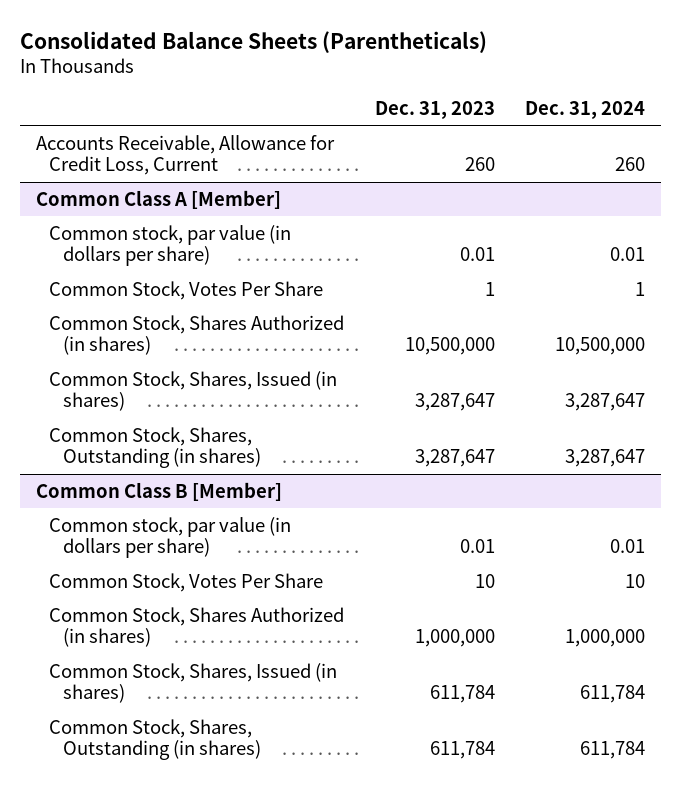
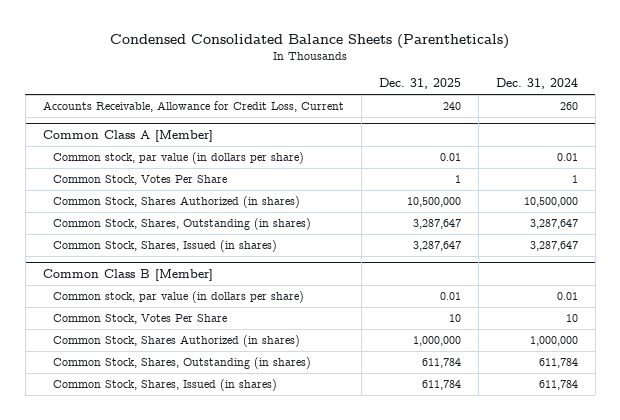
- Consolidated Balance Sheets (Parentheticals)
+ Condensed Consolidated Balance Sheets (Parentheticals)
- | Dec. 31, 2023 | Dec. 31, 2024
+ | Dec. 31, 2025 | Dec. 31, 2024
@ Common Class A [Member]
moved down: Common Stock, Shares, Issued (in shares) | 3,287,647 | 3,287,647
@ Common Class B [Member]
moved down: Common Stock, Shares, Issued (in shares) | 611,784 | 611,784

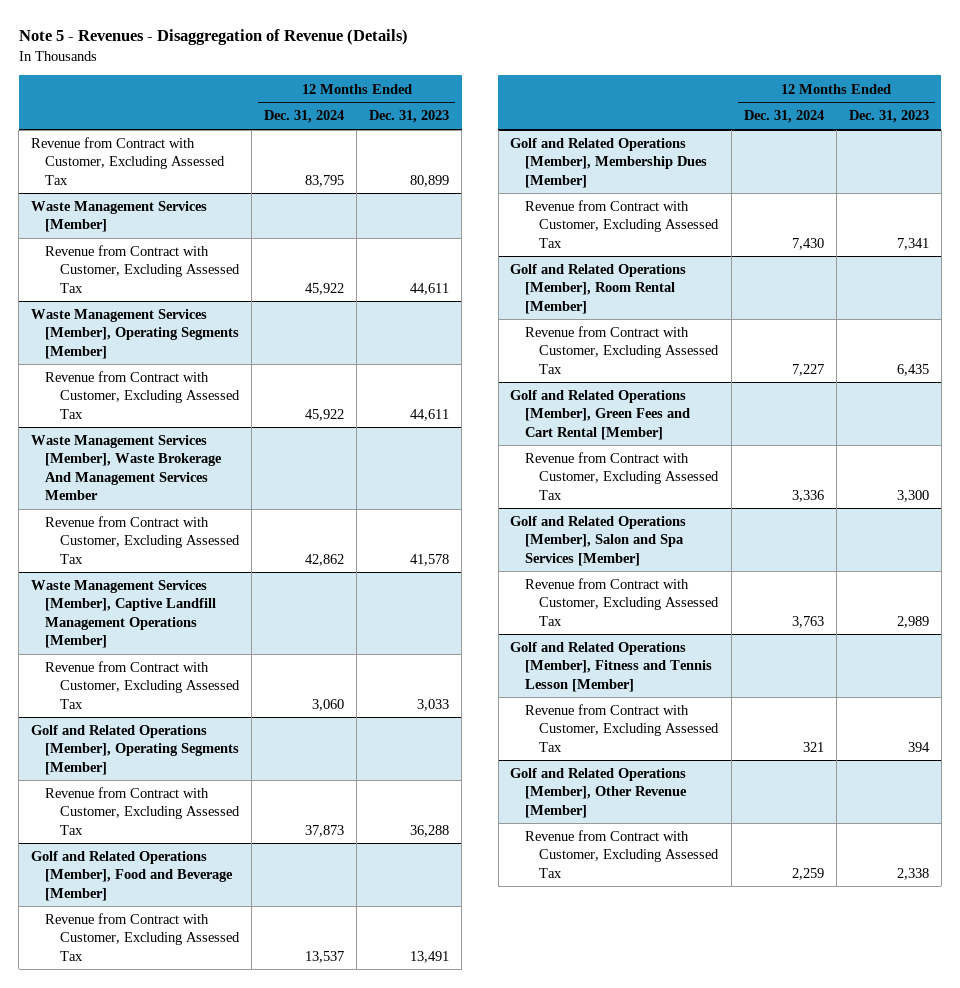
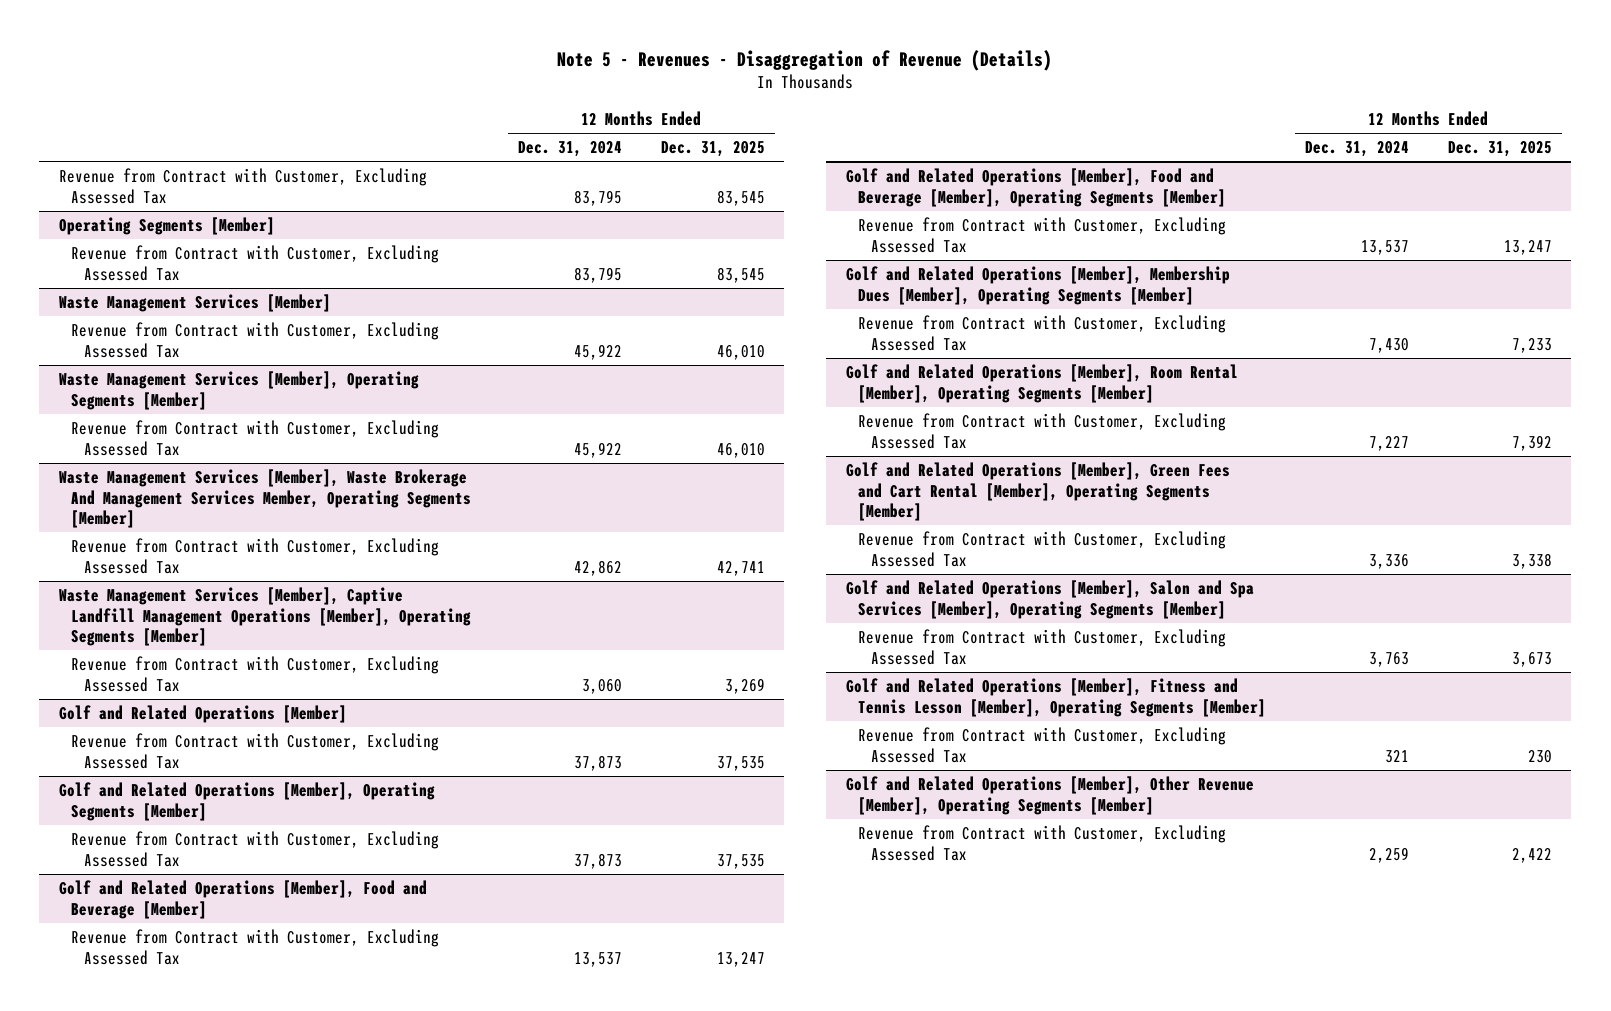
- | 12 Months Ended Dec. 31, 2024 | 12 Months Ended Dec. 31, 2023
+ | 12 Months Ended Dec. 31, 2024 | 12 Months Ended Dec. 31, 2025
+ Operating Segments [Member]
+ Revenue from Contract with Customer, Excluding Assessed Tax | 83,795 | 83,545
- Waste Management Services [Member], Waste Brokerage And Management Services Member
+ Waste Management Services [Member], Waste Brokerage And Management Services Member, Operating Segments [Member]
- Waste Management Services [Member], Captive Landfill Management Operations [Member]
+ Waste Management Services [Member], Captive Landfill Management Operations [Member], Operating Segments [Member]
+ Golf and Related Operations [Member]
+ Revenue from Contract with Customer, Excluding Assessed Tax | 37,873 | 37,535
- Golf and Related Operations [Member], Membership Dues [Member]
+ Golf and Related Operations [Member], Food and Beverage [Member], Operating Segments [Member]
+ Revenue from Contract with Customer, Excluding Assessed Tax | 13,537 | 13,247
+ Golf and Related Operations [Member], Membership Dues [Member], Operating Segments [Member]
- Golf and Related Operations [Member], Room Rental [Member]
+ Golf and Related Operations [Member], Room Rental [Member], Operating Segments [Member]
- Golf and Related Operations [Member], Green Fees and Cart Rental [Member]
+ Golf and Related Operations [Member], Green Fees and Cart Rental [Member], Operating Segments [Member]
- Golf and Related Operations [Member], Salon and Spa Services [Member]
+ Golf and Related Operations [Member], Salon and Spa Services [Member], Operating Segments [Member]
- Golf and Related Operations [Member], Fitness and Tennis Lesson [Member]
+ Golf and Related Operations [Member], Fitness and Tennis Lesson [Member], Operating Segments [Member]
- Golf and Related Operations [Member], Other Revenue [Member]
+ Golf and Related Operations [Member], Other Revenue [Member], Operating Segments [Member]

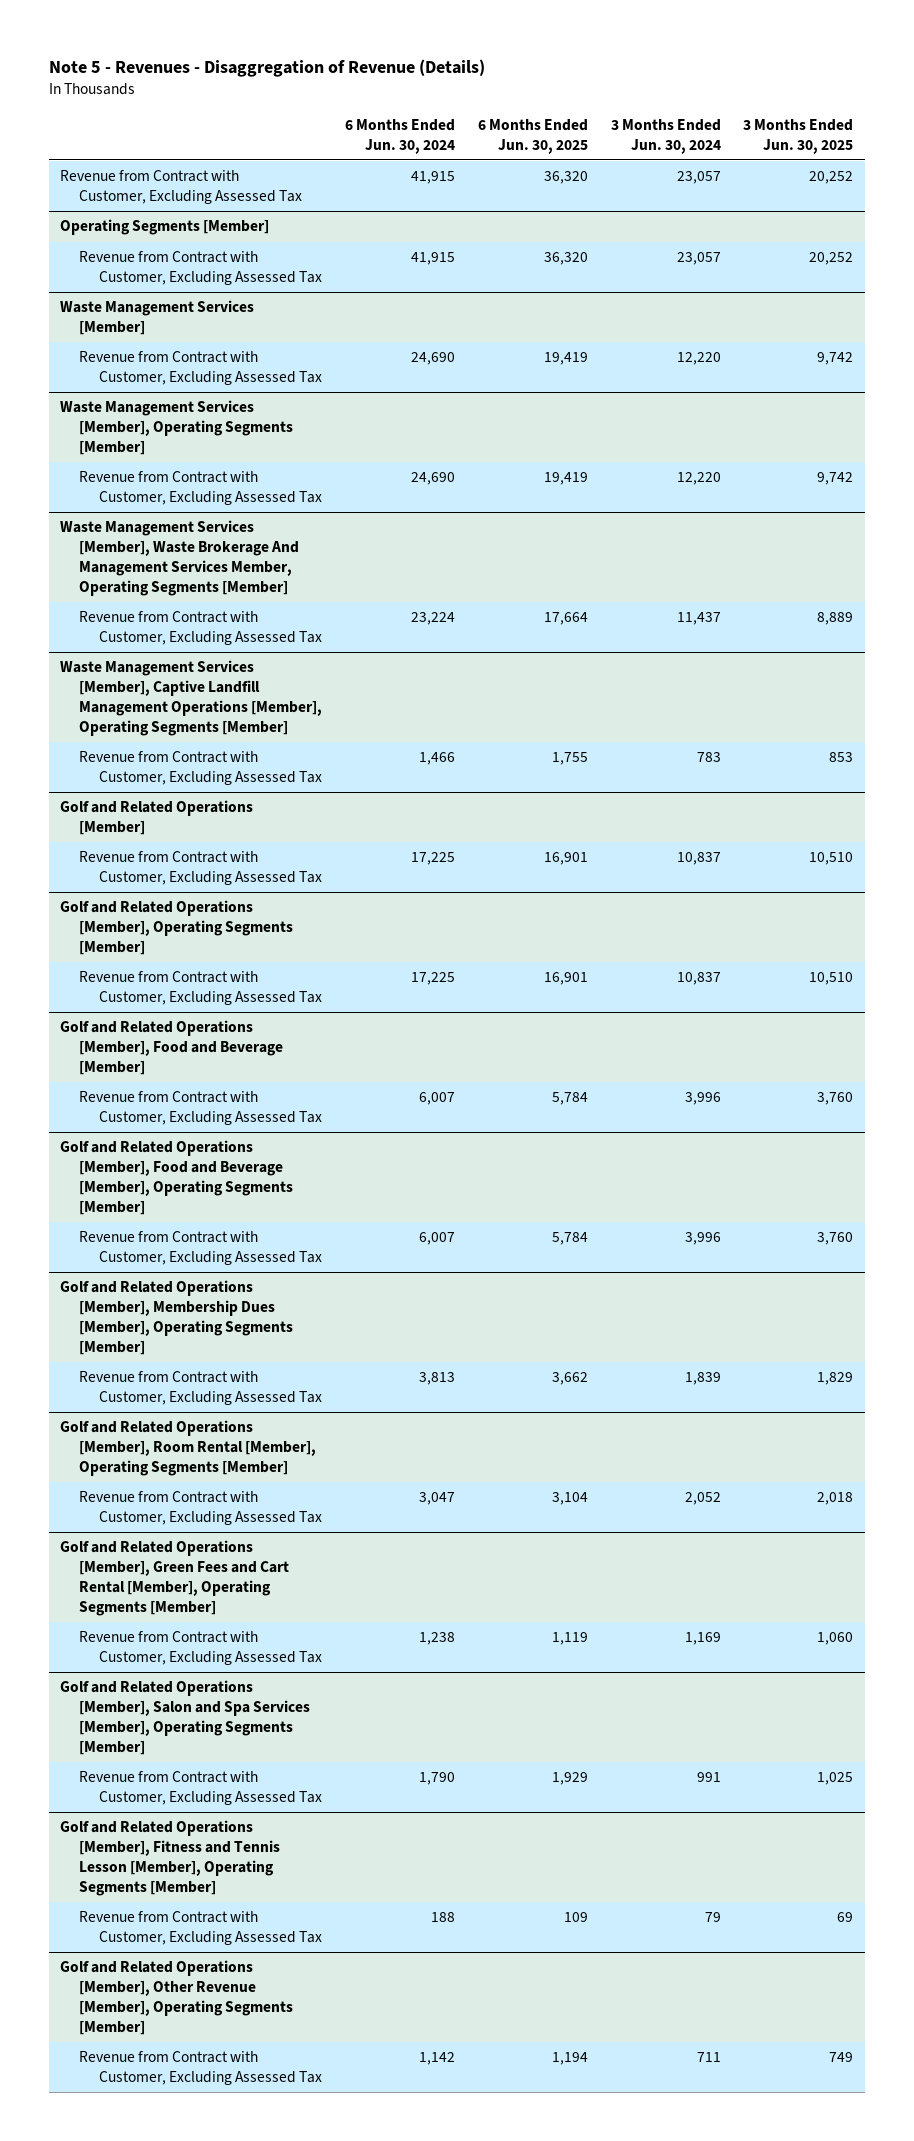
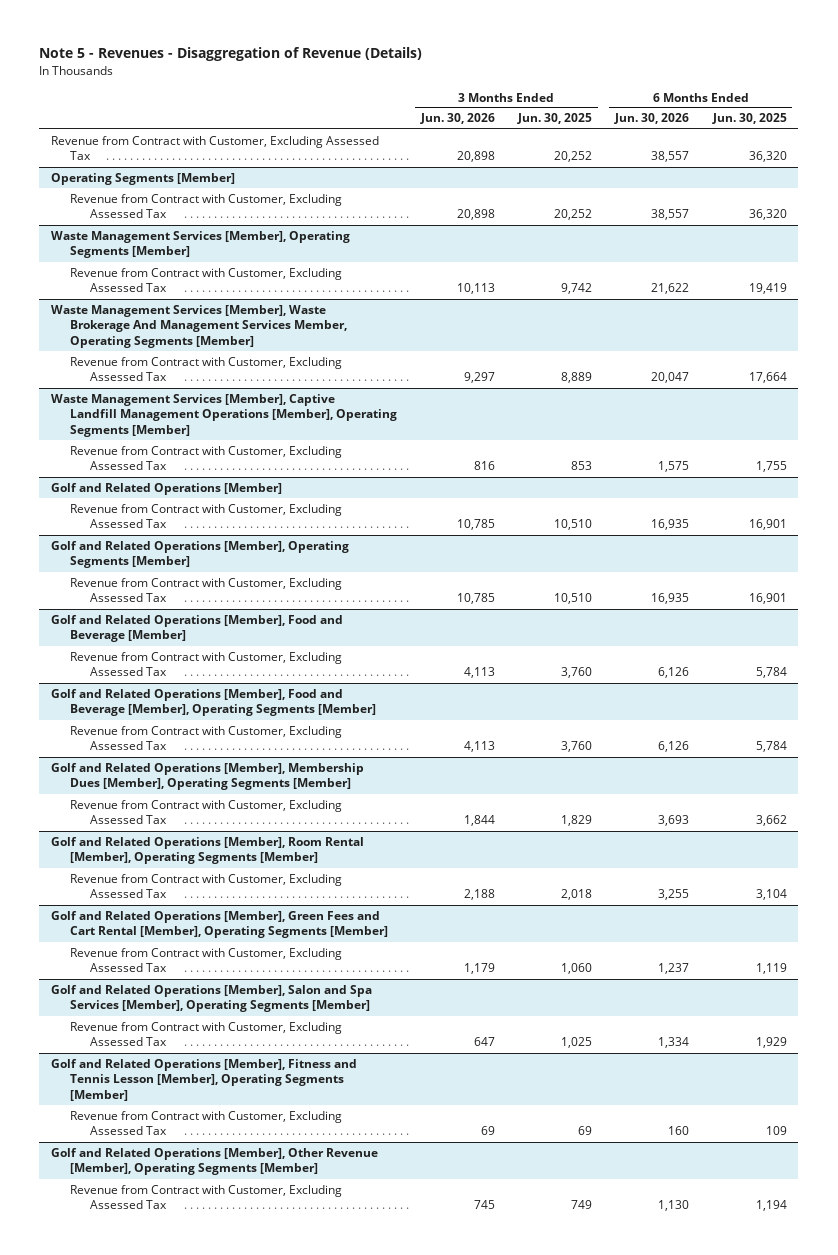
- | 6 Months Ended Jun. 30, 2024 | 6 Months Ended Jun. 30, 2025 | 3 Months Ended Jun. 30, 2024 | 3 Months Ended Jun. 30, 2025
+ | 3 Months Ended Jun. 30, 2026 | 3 Months Ended Jun. 30, 2025 | 6 Months Ended Jun. 30, 2026 | 6 Months Ended Jun. 30, 2025
- Waste Management Services [Member]
- Revenue from Contract with Customer, Excluding Assessed Tax | 24,690 | 19,419 | 12,220 | 9,742

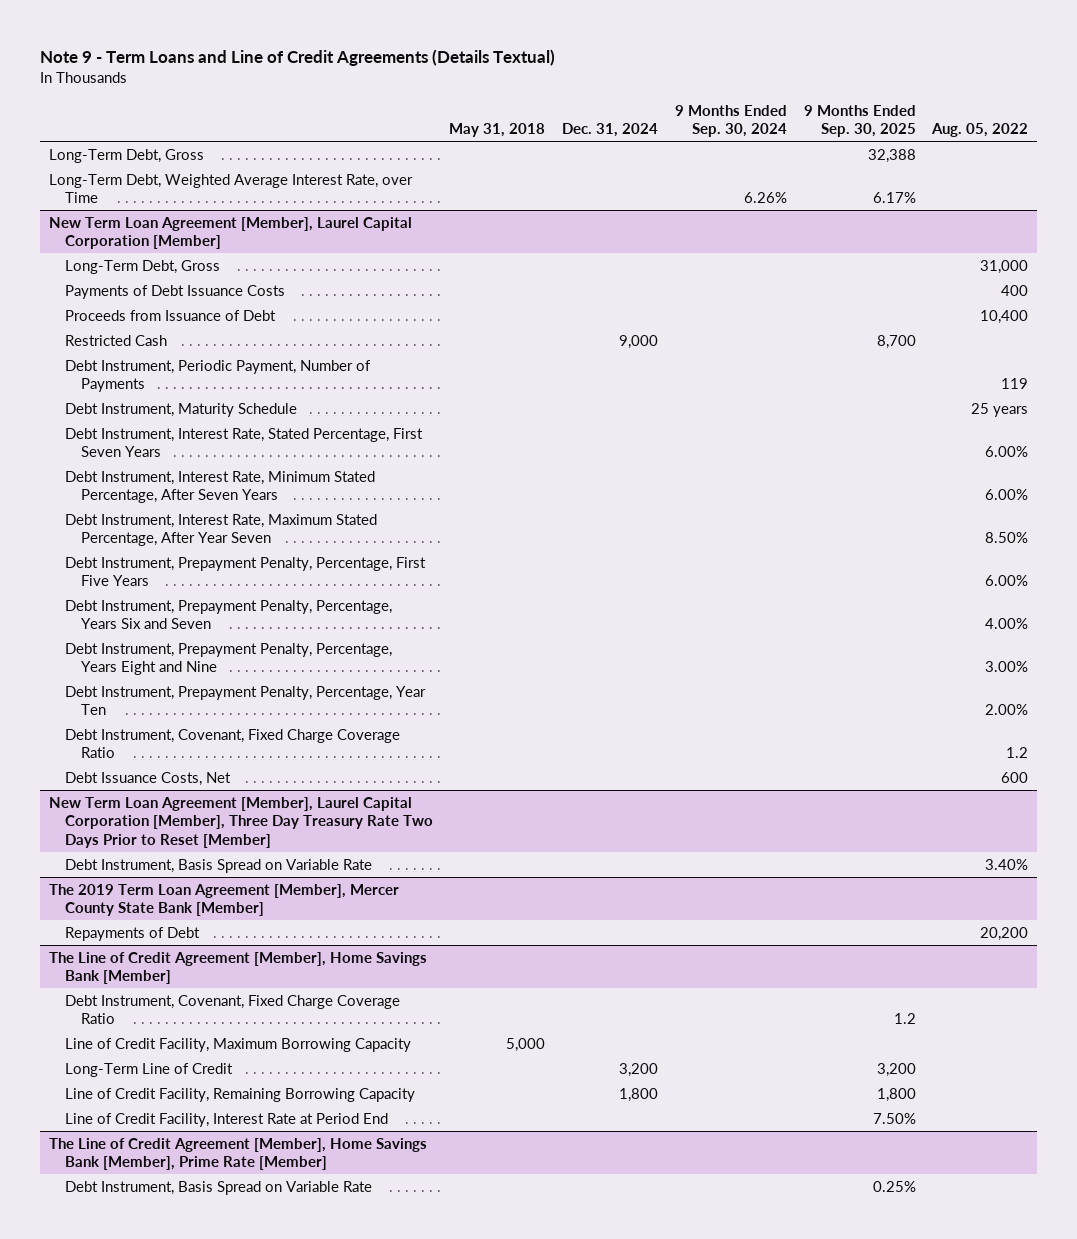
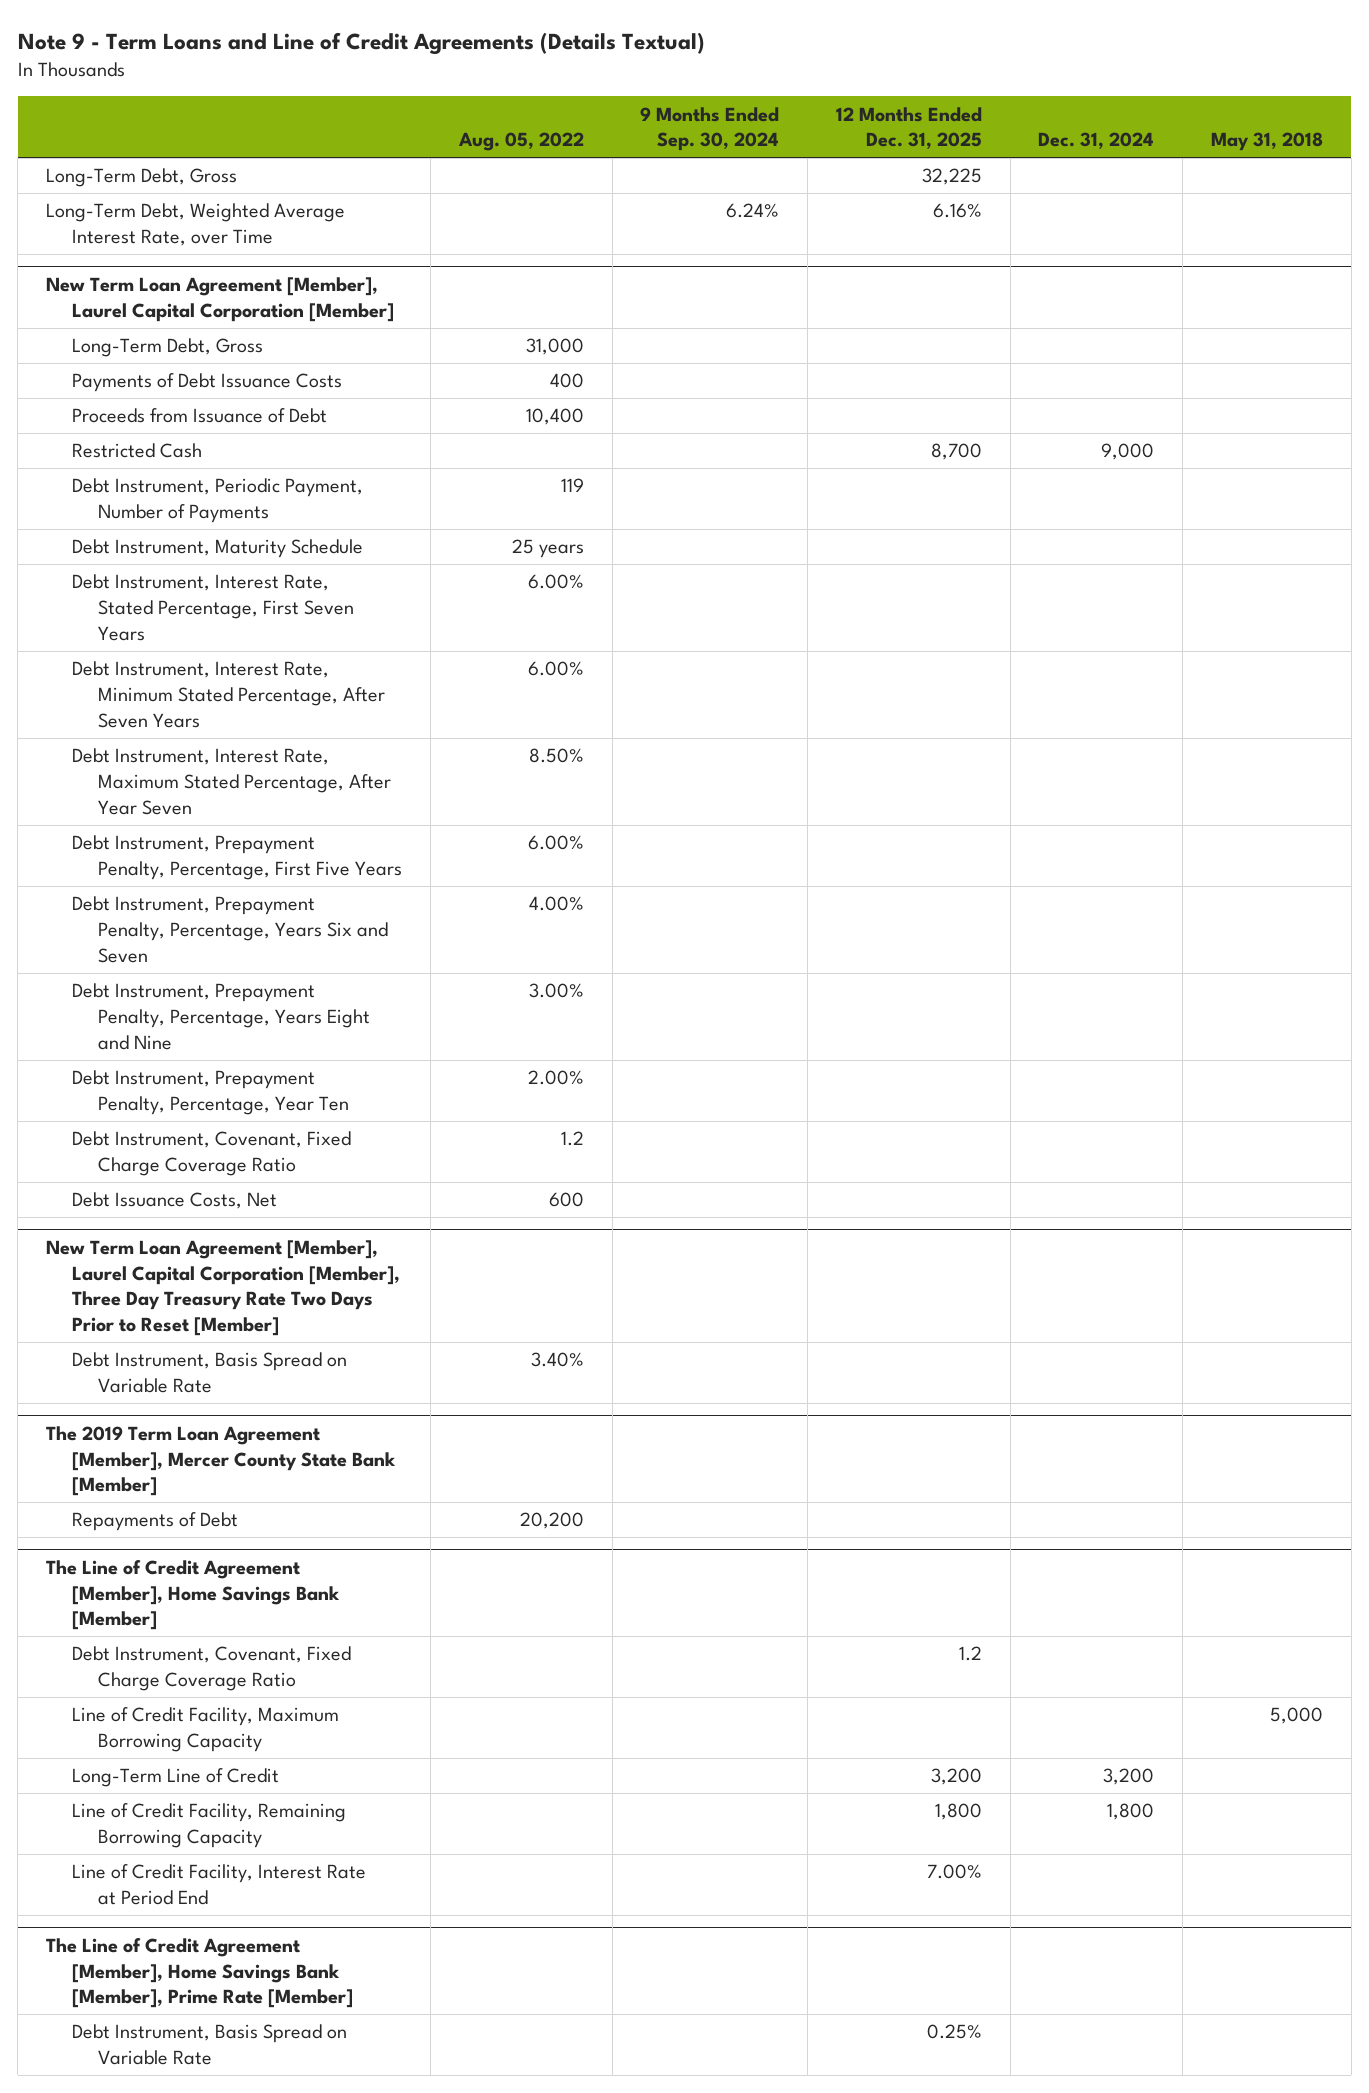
- | May 31, 2018 | Dec. 31, 2024 | 9 Months Ended Sep. 30, 2024 | 9 Months Ended Sep. 30, 2025 | Aug. 05, 2022
+ | Aug. 05, 2022 | 9 Months Ended Sep. 30, 2024 | 12 Months Ended Dec. 31, 2025 | Dec. 31, 2024 | May 31, 2018
- Long-Term Debt, Weighted Average Interest Rate, over Time | | | 6.26% | 6.17% |
+ Long-Term Debt, Weighted Average Interest Rate, over Time | | 6.24% | 6.16% | |

